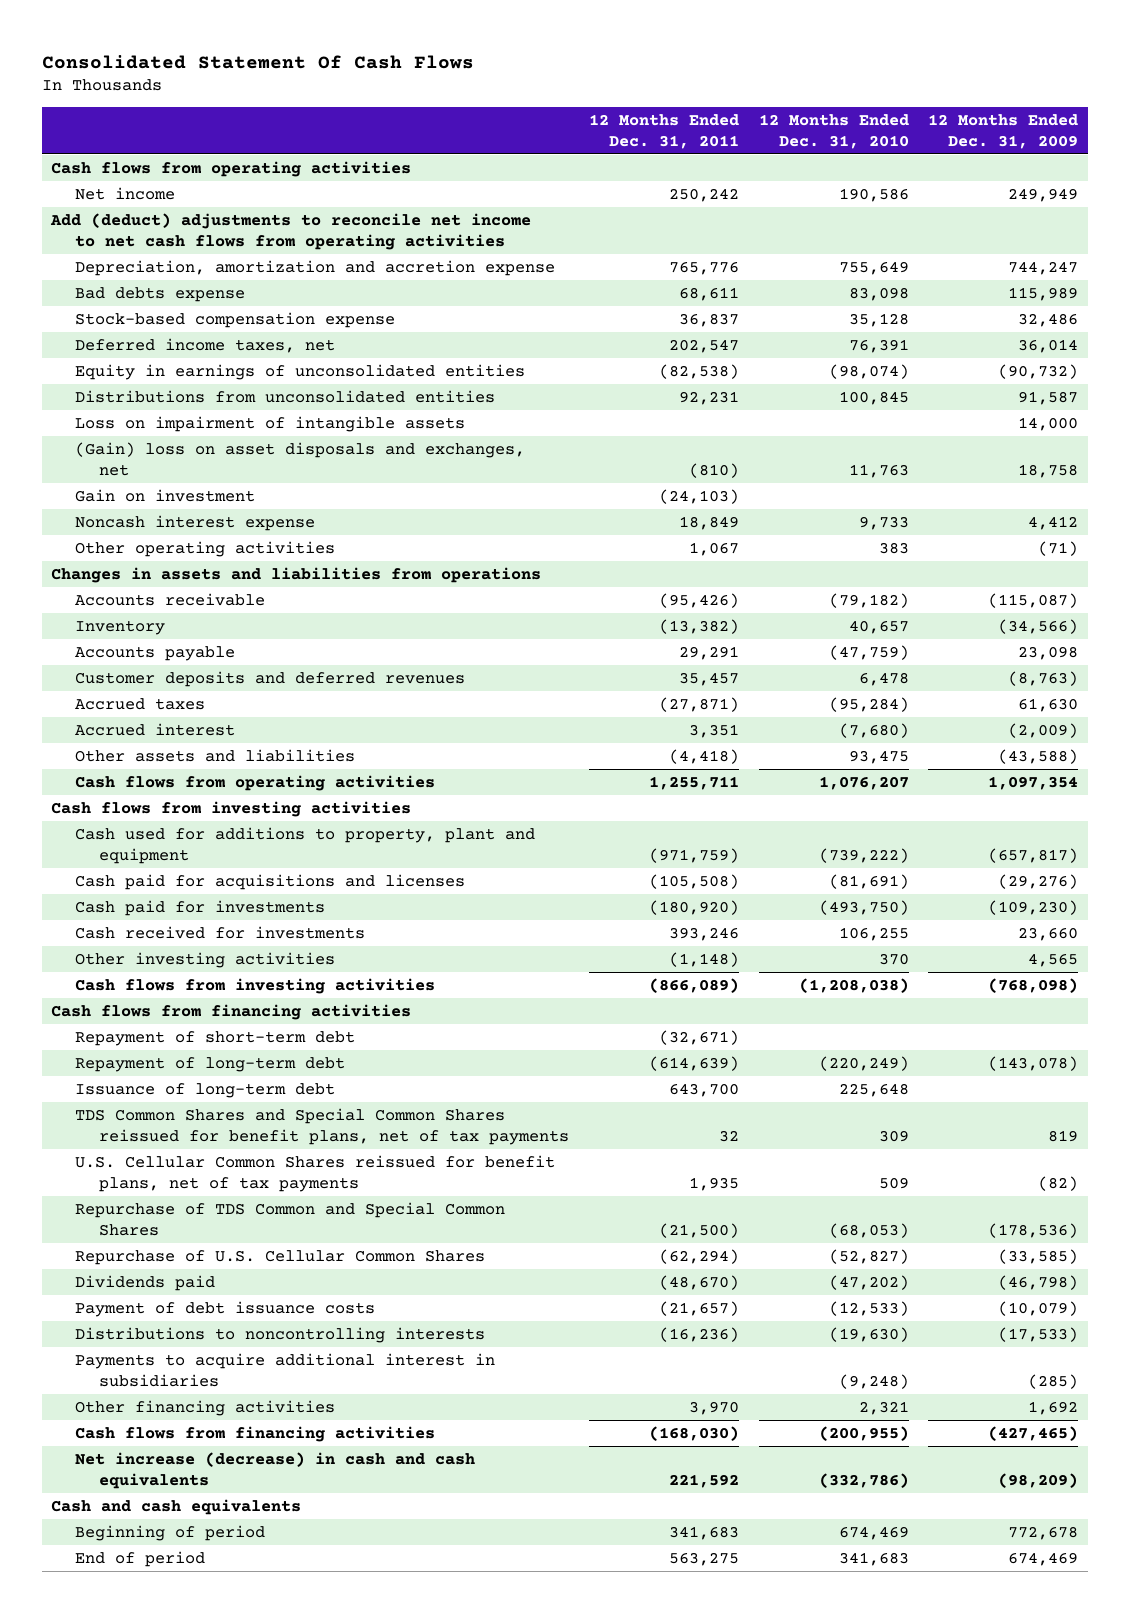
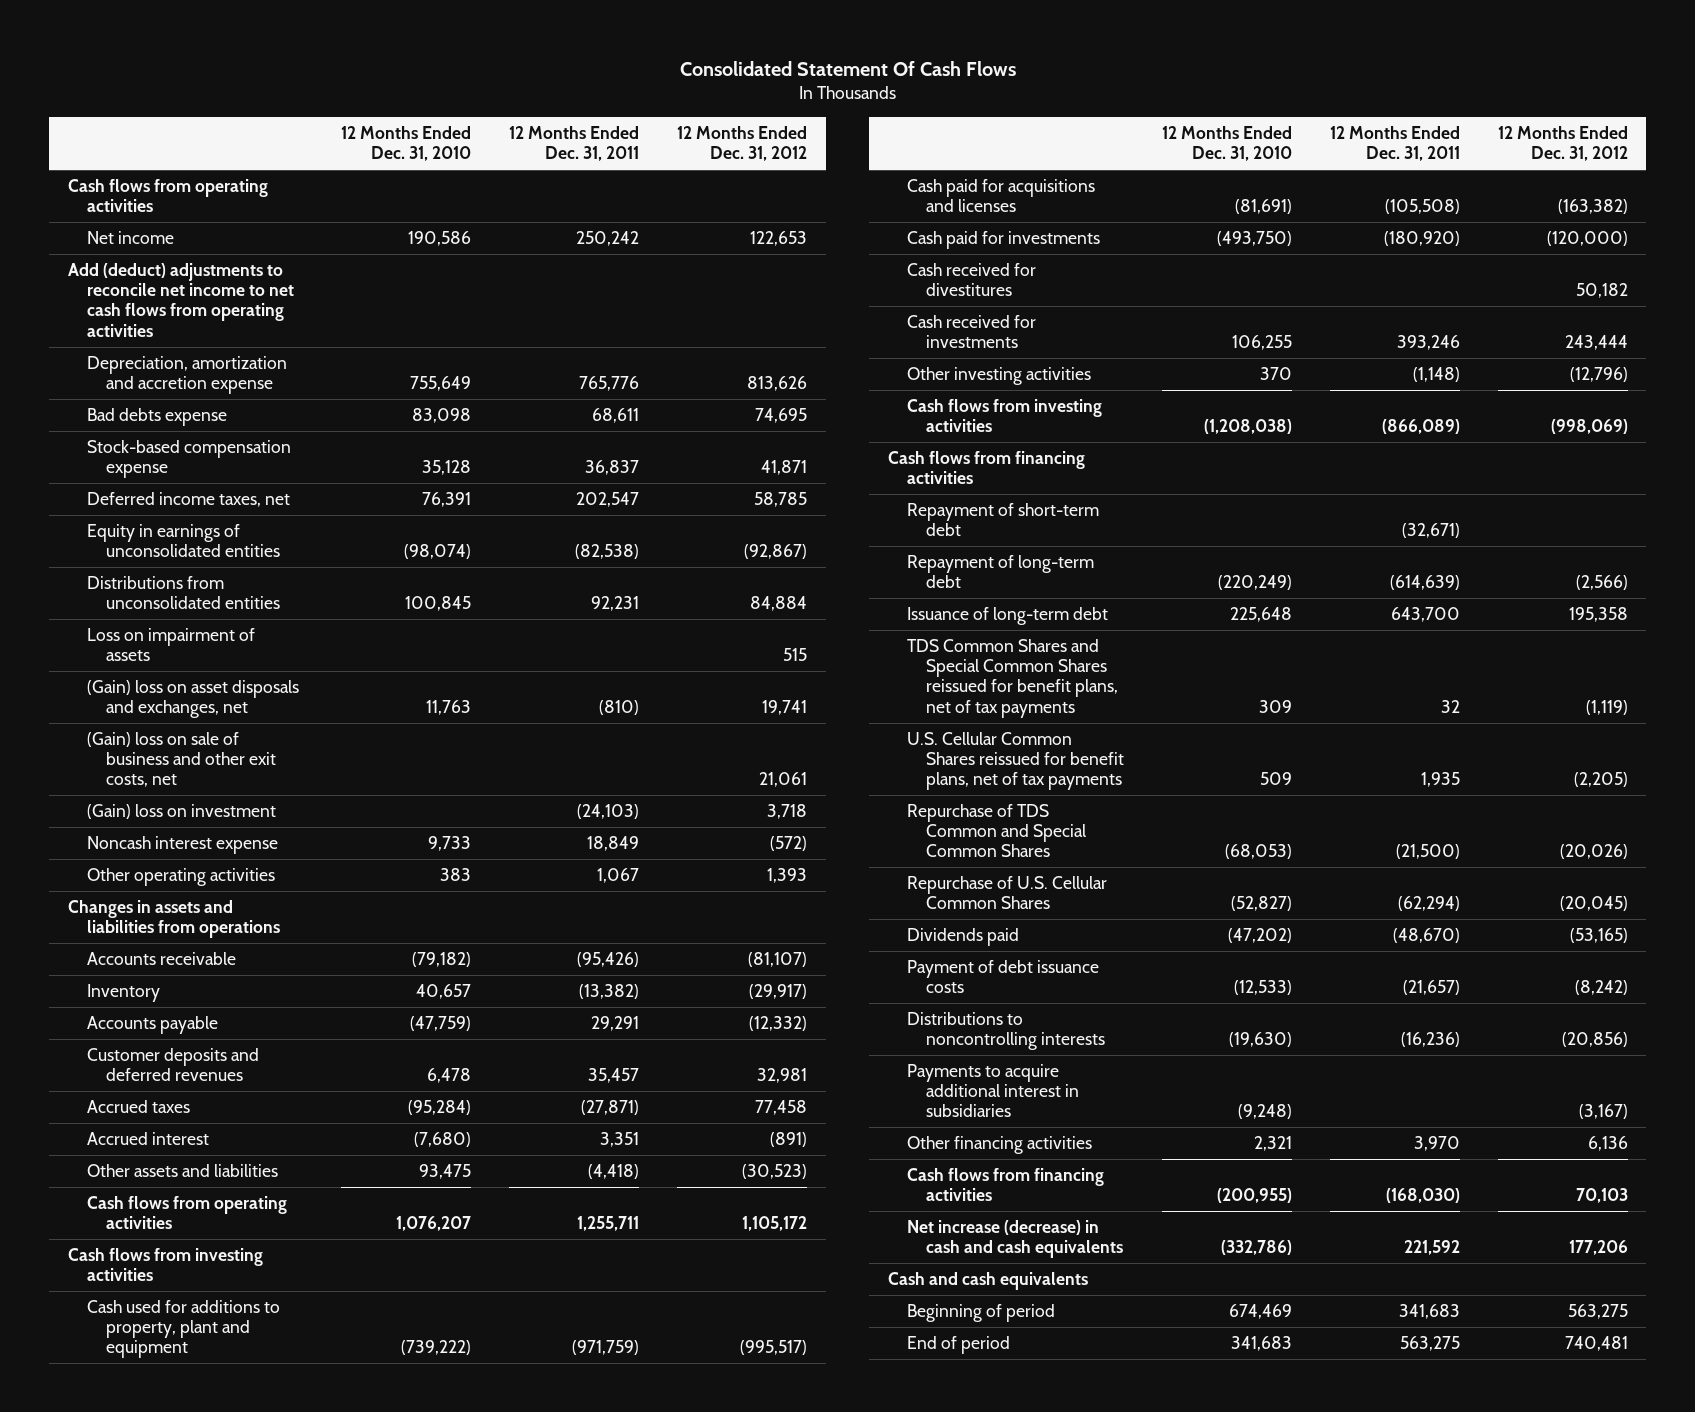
- | 12 Months Ended Dec. 31, 2011 | 12 Months Ended Dec. 31, 2010 | 12 Months Ended Dec. 31, 2009
+ | 12 Months Ended Dec. 31, 2010 | 12 Months Ended Dec. 31, 2011 | 12 Months Ended Dec. 31, 2012
- Loss on impairment of intangible assets | | | 14,000
+ Loss on impairment of assets | | | 515
- Gain on investment | (24,103) | |
+ (Gain) loss on sale of business and other exit costs, net | | | 21,061
+ (Gain) loss on investment | | (24,103) | 3,718
+ Cash received for divestitures | | | 50,182

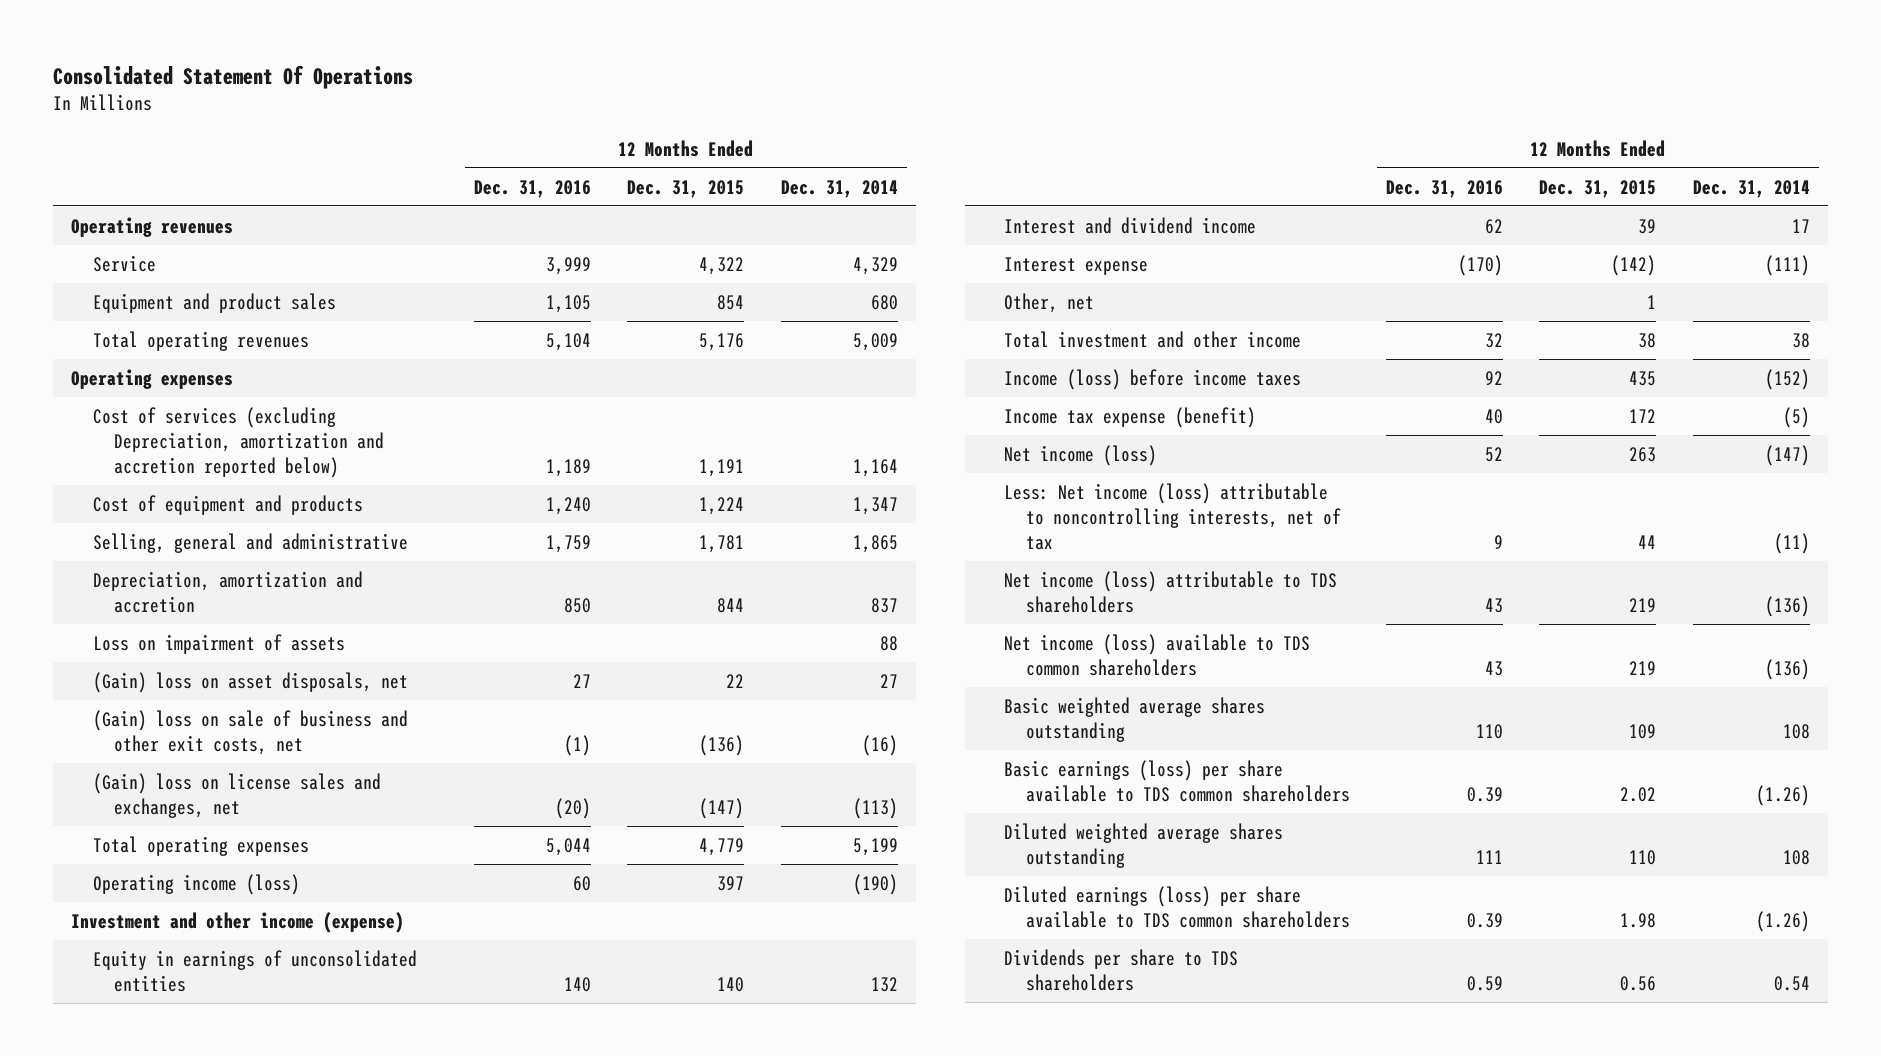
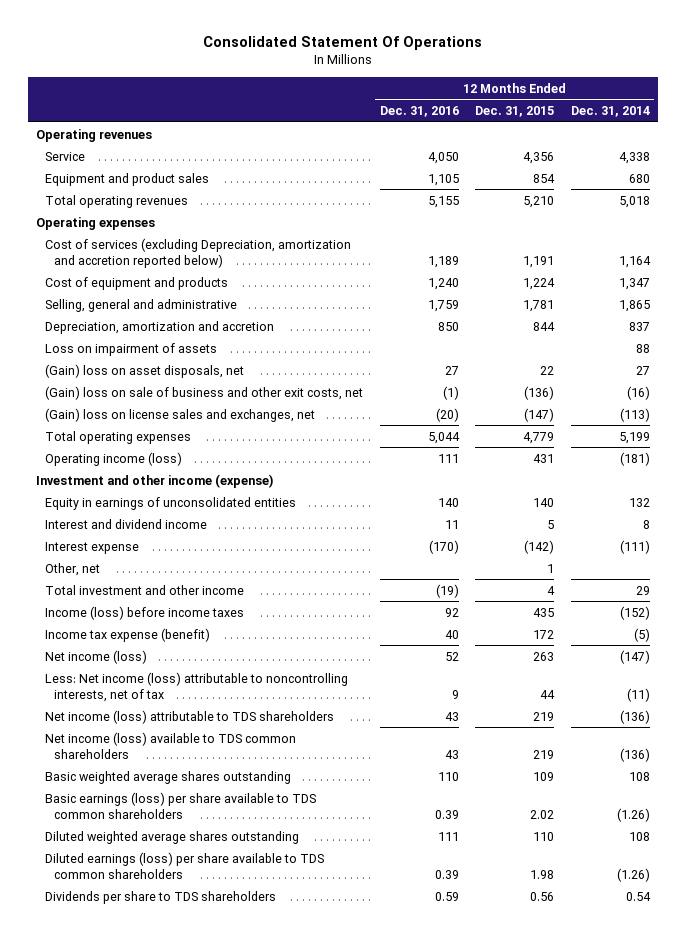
- Service | 3,999 | 4,322 | 4,329
+ Service | 4,050 | 4,356 | 4,338
- Total operating revenues | 5,104 | 5,176 | 5,009
+ Total operating revenues | 5,155 | 5,210 | 5,018
- Operating income (loss) | 60 | 397 | (190)
+ Operating income (loss) | 111 | 431 | (181)
- Interest and dividend income | 62 | 39 | 17
+ Interest and dividend income | 11 | 5 | 8
- Total investment and other income | 32 | 38 | 38
+ Total investment and other income | (19) | 4 | 29

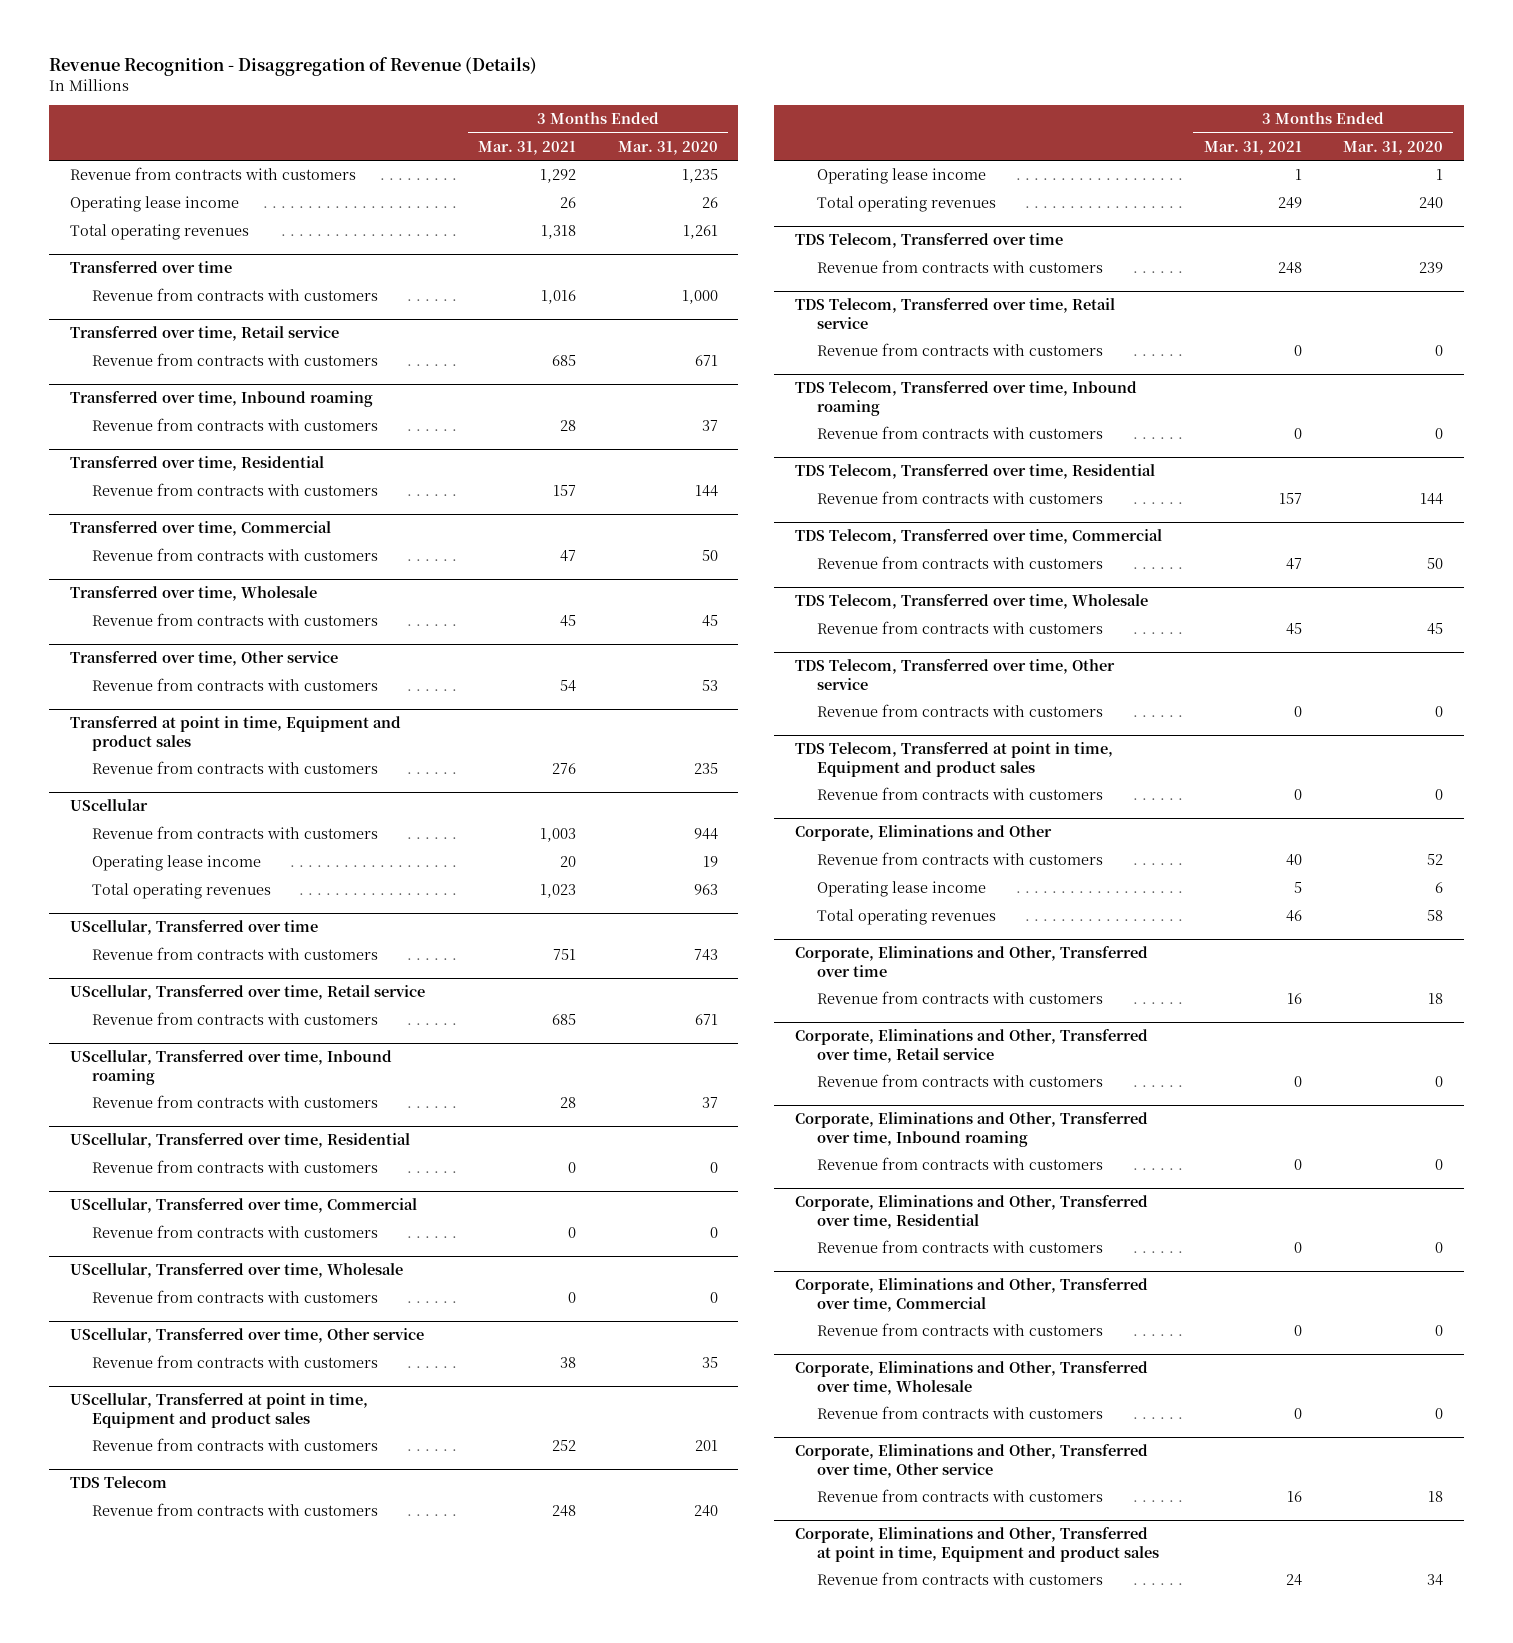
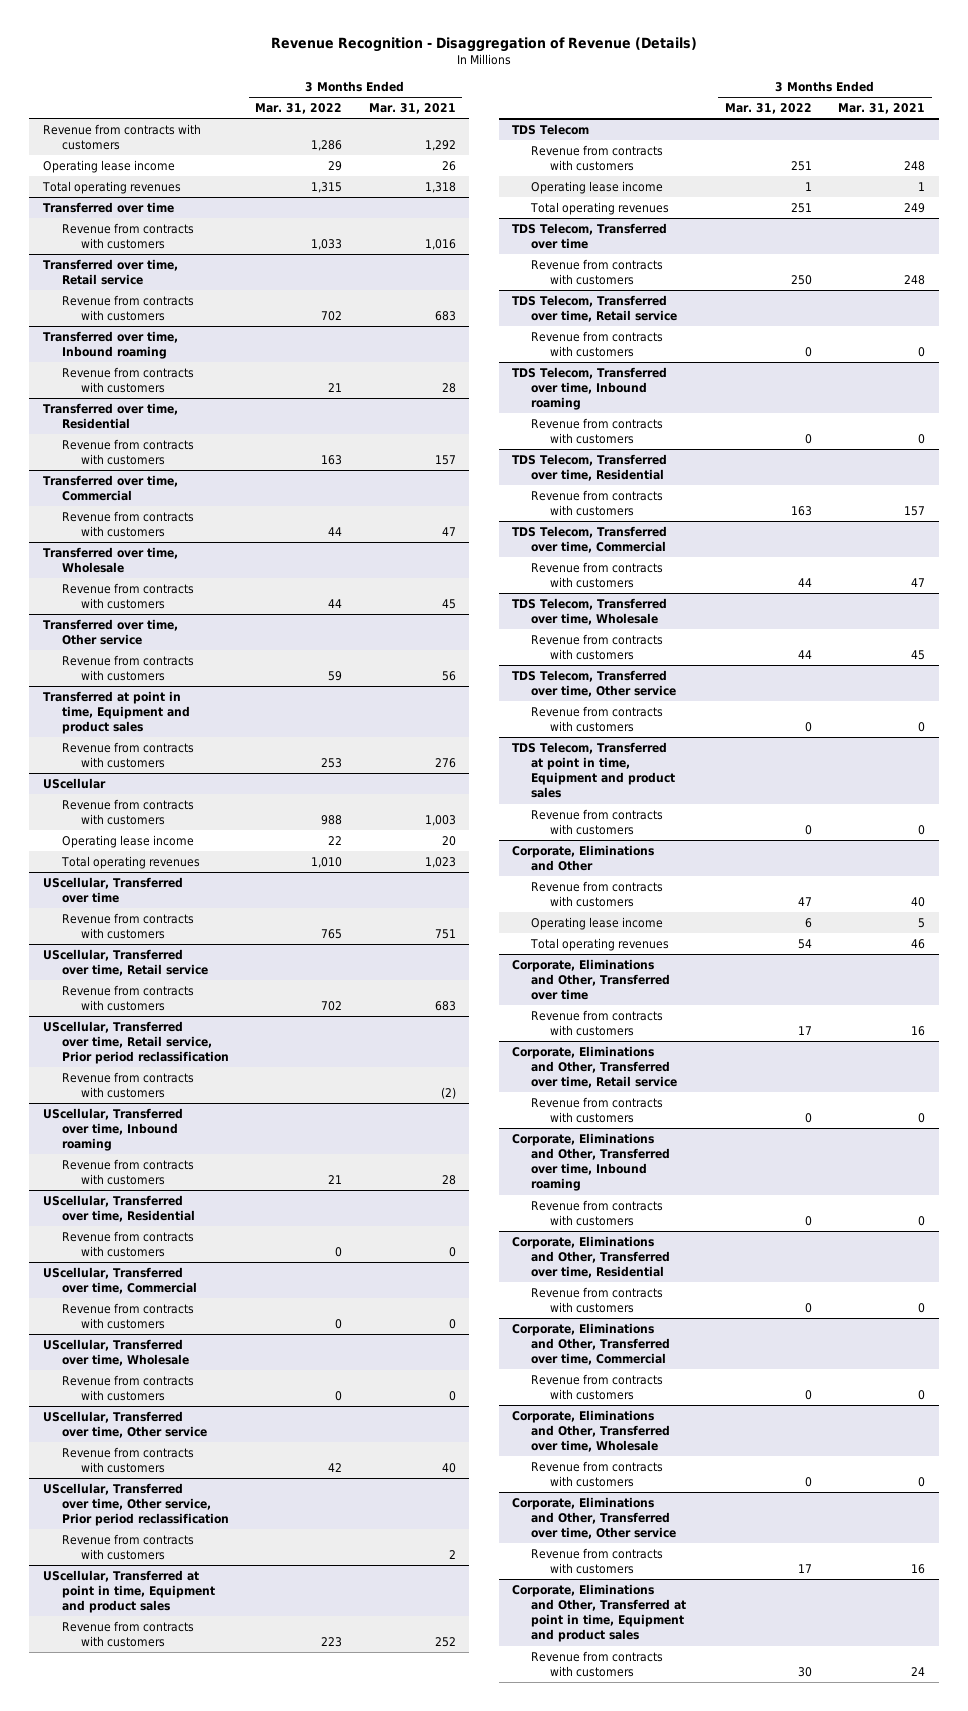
- | 3 Months Ended Mar. 31, 2021 | 3 Months Ended Mar. 31, 2020
+ | 3 Months Ended Mar. 31, 2022 | 3 Months Ended Mar. 31, 2021
@ Transferred over time, Retail service
- Revenue from contracts with customers | 685 | 671
+ Revenue from contracts with customers | 702 | 683
@ Transferred over time, Other service
- Revenue from contracts with customers | 54 | 53
+ Revenue from contracts with customers | 59 | 56
@ UScellular, Transferred over time, Retail service
- Revenue from contracts with customers | 685 | 671
+ Revenue from contracts with customers | 702 | 683
+ UScellular, Transferred over time, Retail service, Prior period reclassification
+ Revenue from contracts with customers | | (2)
@ UScellular, Transferred over time, Other service
- Revenue from contracts with customers | 38 | 35
+ Revenue from contracts with customers | 42 | 40
+ UScellular, Transferred over time, Other service, Prior period reclassification
+ Revenue from contracts with customers | | 2

